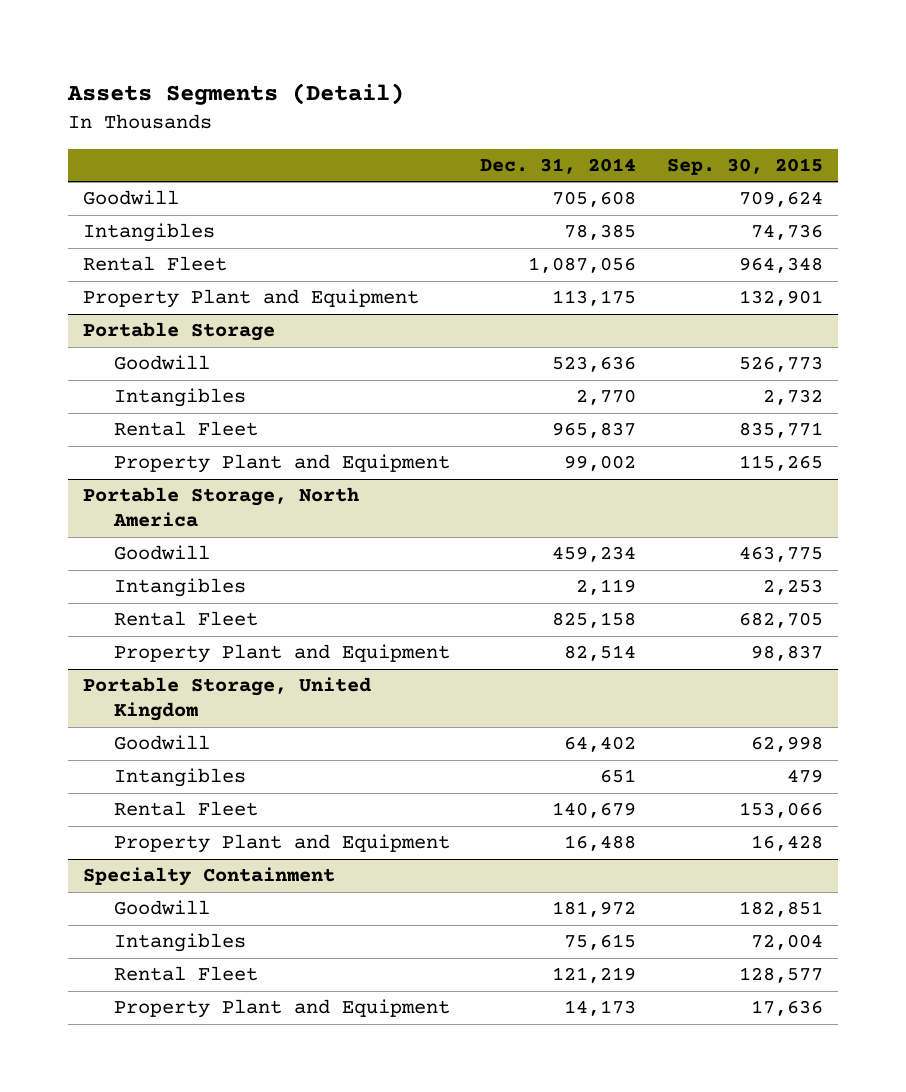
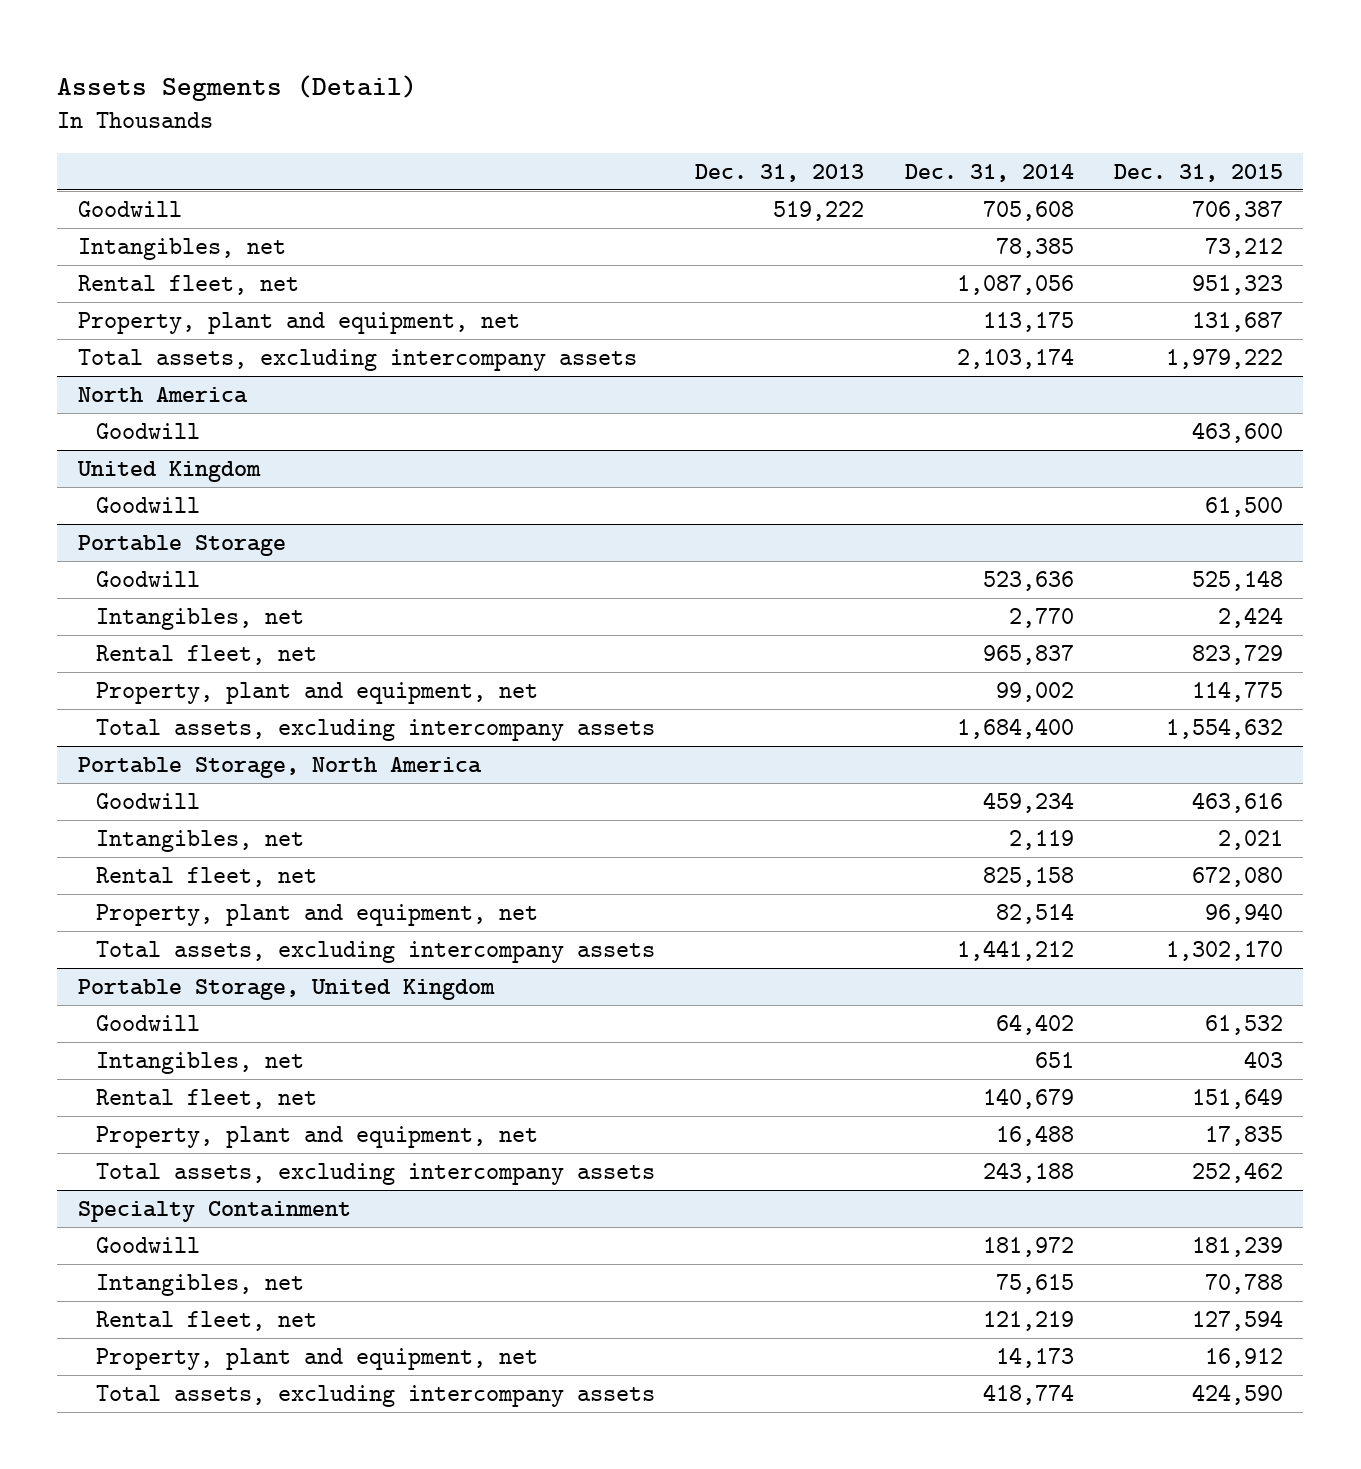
- | Dec. 31, 2014 | Sep. 30, 2015
+ | Dec. 31, 2013 | Dec. 31, 2014 | Dec. 31, 2015
- Intangibles | 78,385 | 74,736
- Rental Fleet | 1,087,056 | 964,348
- Property Plant and Equipment | 113,175 | 132,901
+ Intangibles, net | | 78,385 | 73,212
+ Rental fleet, net | | 1,087,056 | 951,323
+ Property, plant and equipment, net | | 113,175 | 131,687
+ Total assets, excluding intercompany assets | | 2,103,174 | 1,979,222
+ North America
+ Goodwill | | | 463,600
+ United Kingdom
+ Goodwill | | | 61,500
@ Portable Storage
- Intangibles | 2,770 | 2,732
- Rental Fleet | 965,837 | 835,771
- Property Plant and Equipment | 99,002 | 115,265
+ Intangibles, net | | 2,770 | 2,424
+ Rental fleet, net | | 965,837 | 823,729
+ Property, plant and equipment, net | | 99,002 | 114,775
+ Total assets, excluding intercompany assets | | 1,684,400 | 1,554,632
@ Portable Storage, North America
- Intangibles | 2,119 | 2,253
- Rental Fleet | 825,158 | 682,705
- Property Plant and Equipment | 82,514 | 98,837
+ Intangibles, net | | 2,119 | 2,021
+ Rental fleet, net | | 825,158 | 672,080
+ Property, plant and equipment, net | | 82,514 | 96,940
+ Total assets, excluding intercompany assets | | 1,441,212 | 1,302,170
@ Portable Storage, United Kingdom
- Intangibles | 651 | 479
- Rental Fleet | 140,679 | 153,066
- Property Plant and Equipment | 16,488 | 16,428
+ Intangibles, net | | 651 | 403
+ Rental fleet, net | | 140,679 | 151,649
+ Property, plant and equipment, net | | 16,488 | 17,835
+ Total assets, excluding intercompany assets | | 243,188 | 252,462
@ Specialty Containment
- Intangibles | 75,615 | 72,004
- Rental Fleet | 121,219 | 128,577
- Property Plant and Equipment | 14,173 | 17,636
+ Intangibles, net | | 75,615 | 70,788
+ Rental fleet, net | | 121,219 | 127,594
+ Property, plant and equipment, net | | 14,173 | 16,912
+ Total assets, excluding intercompany assets | | 418,774 | 424,590

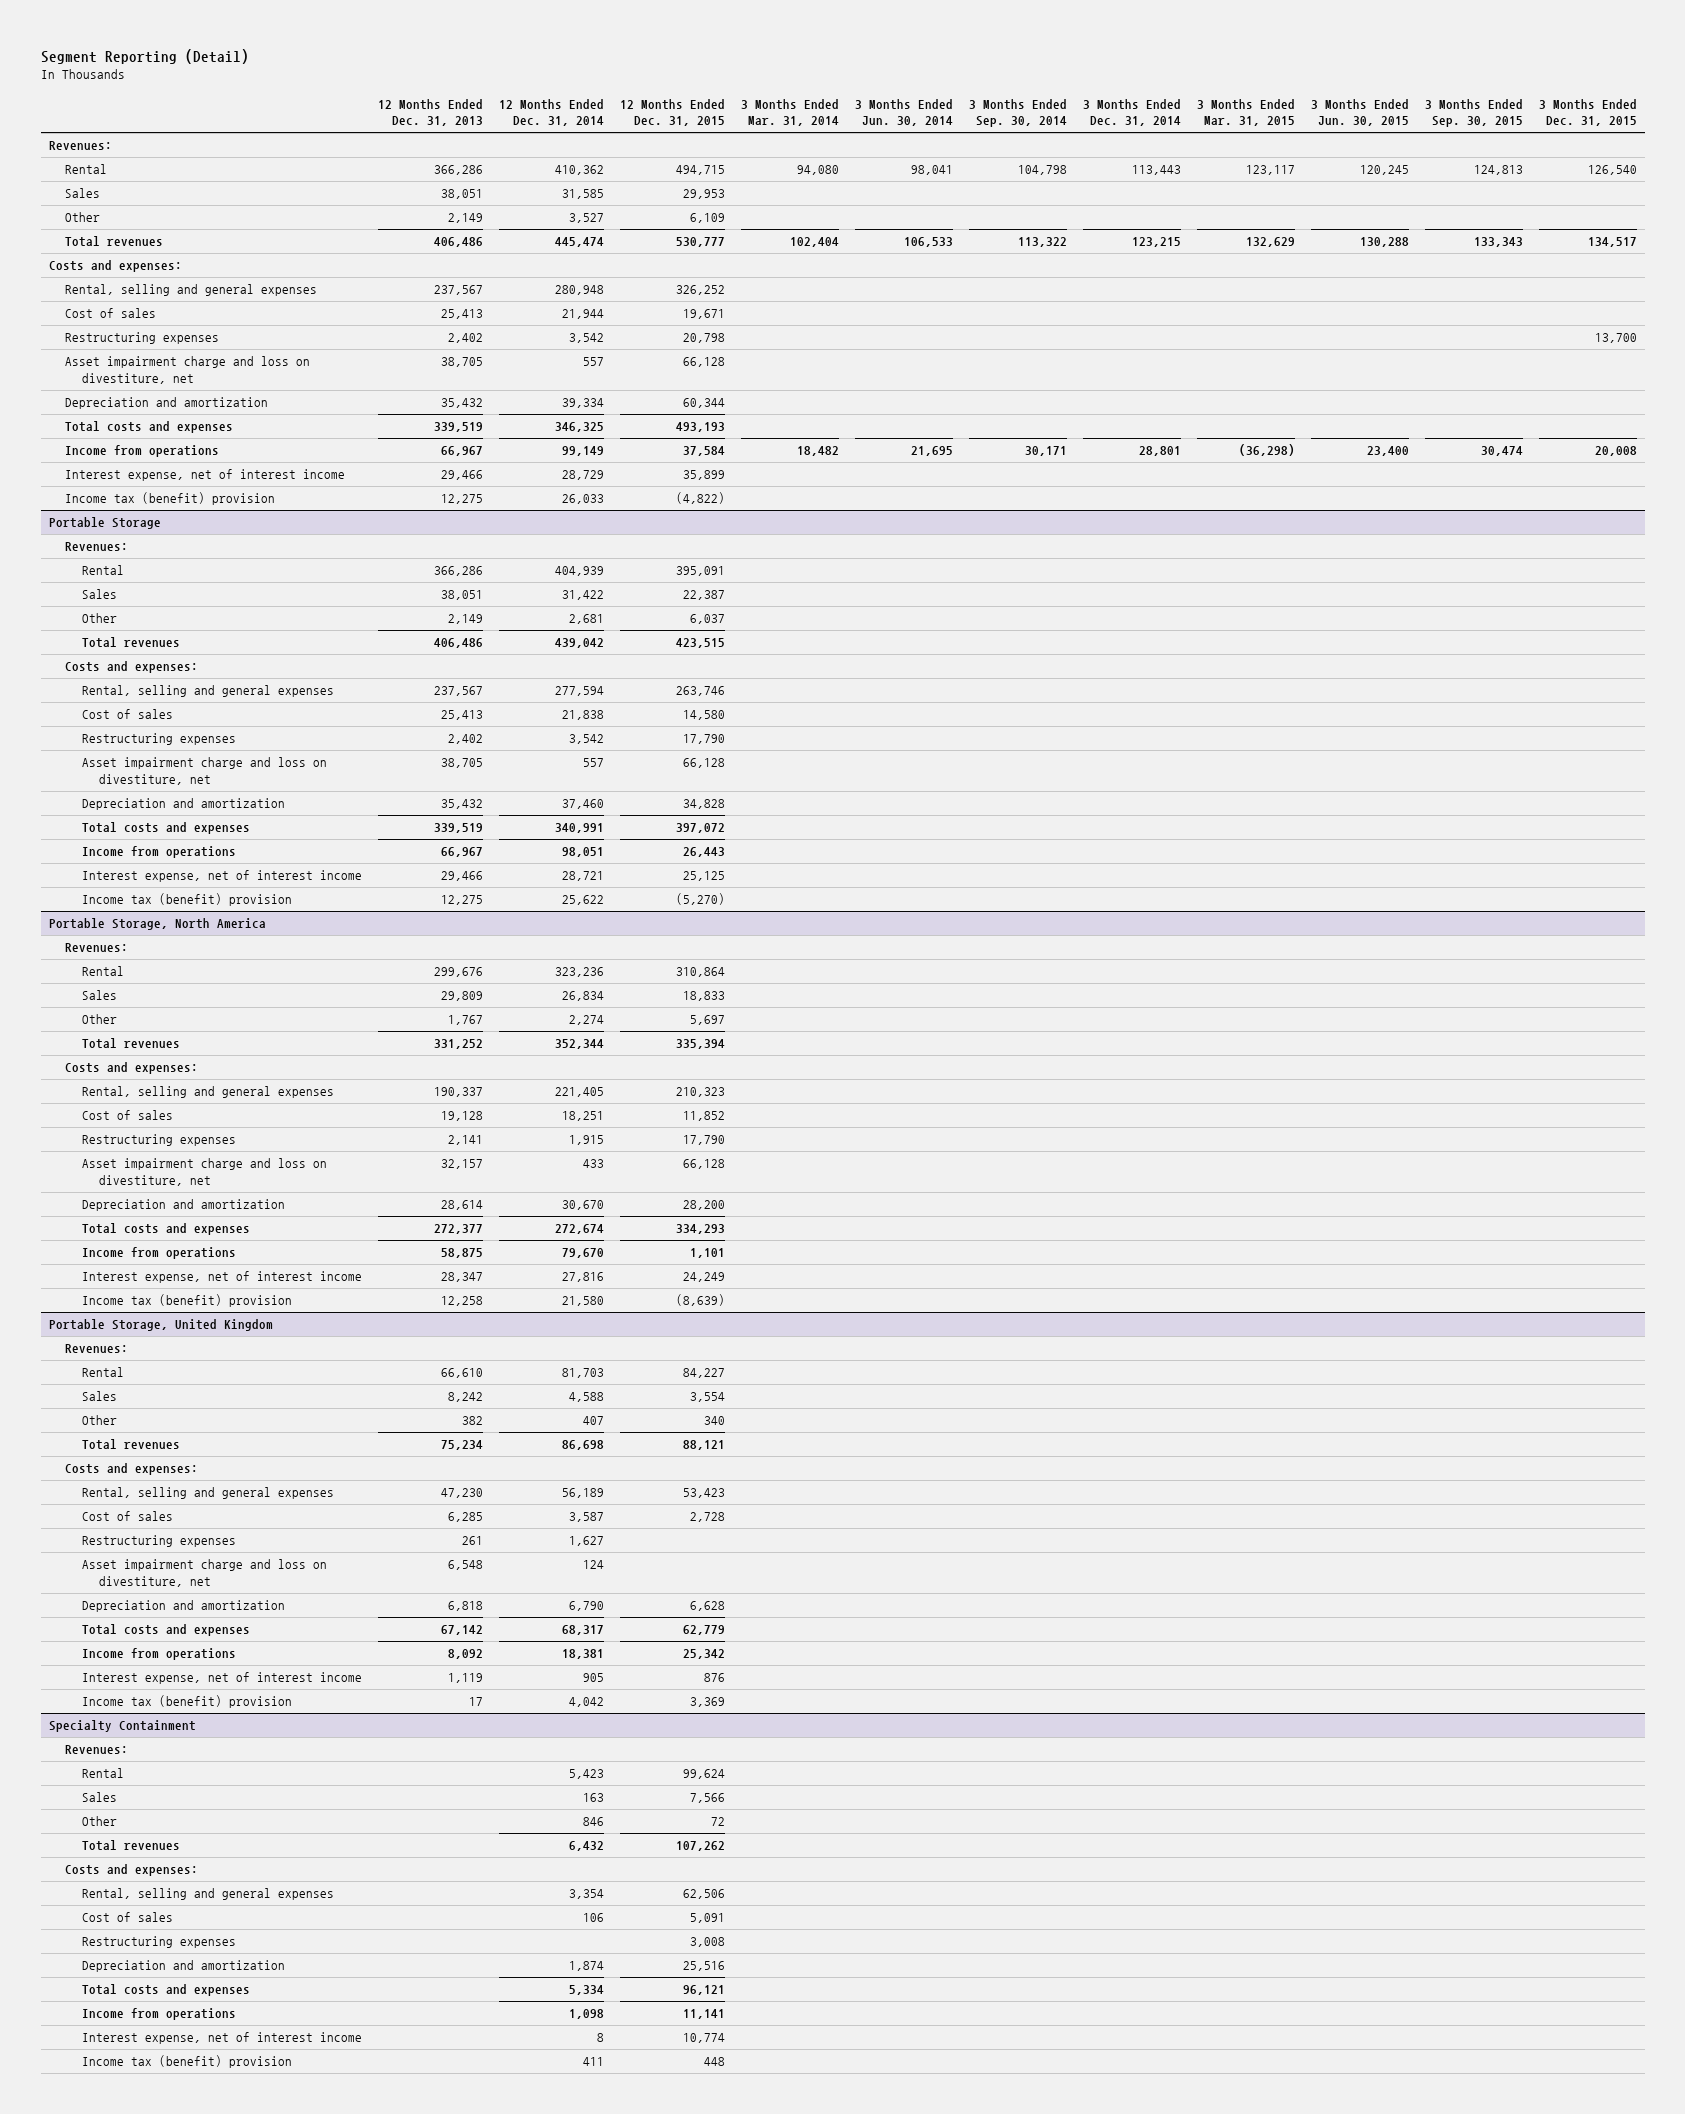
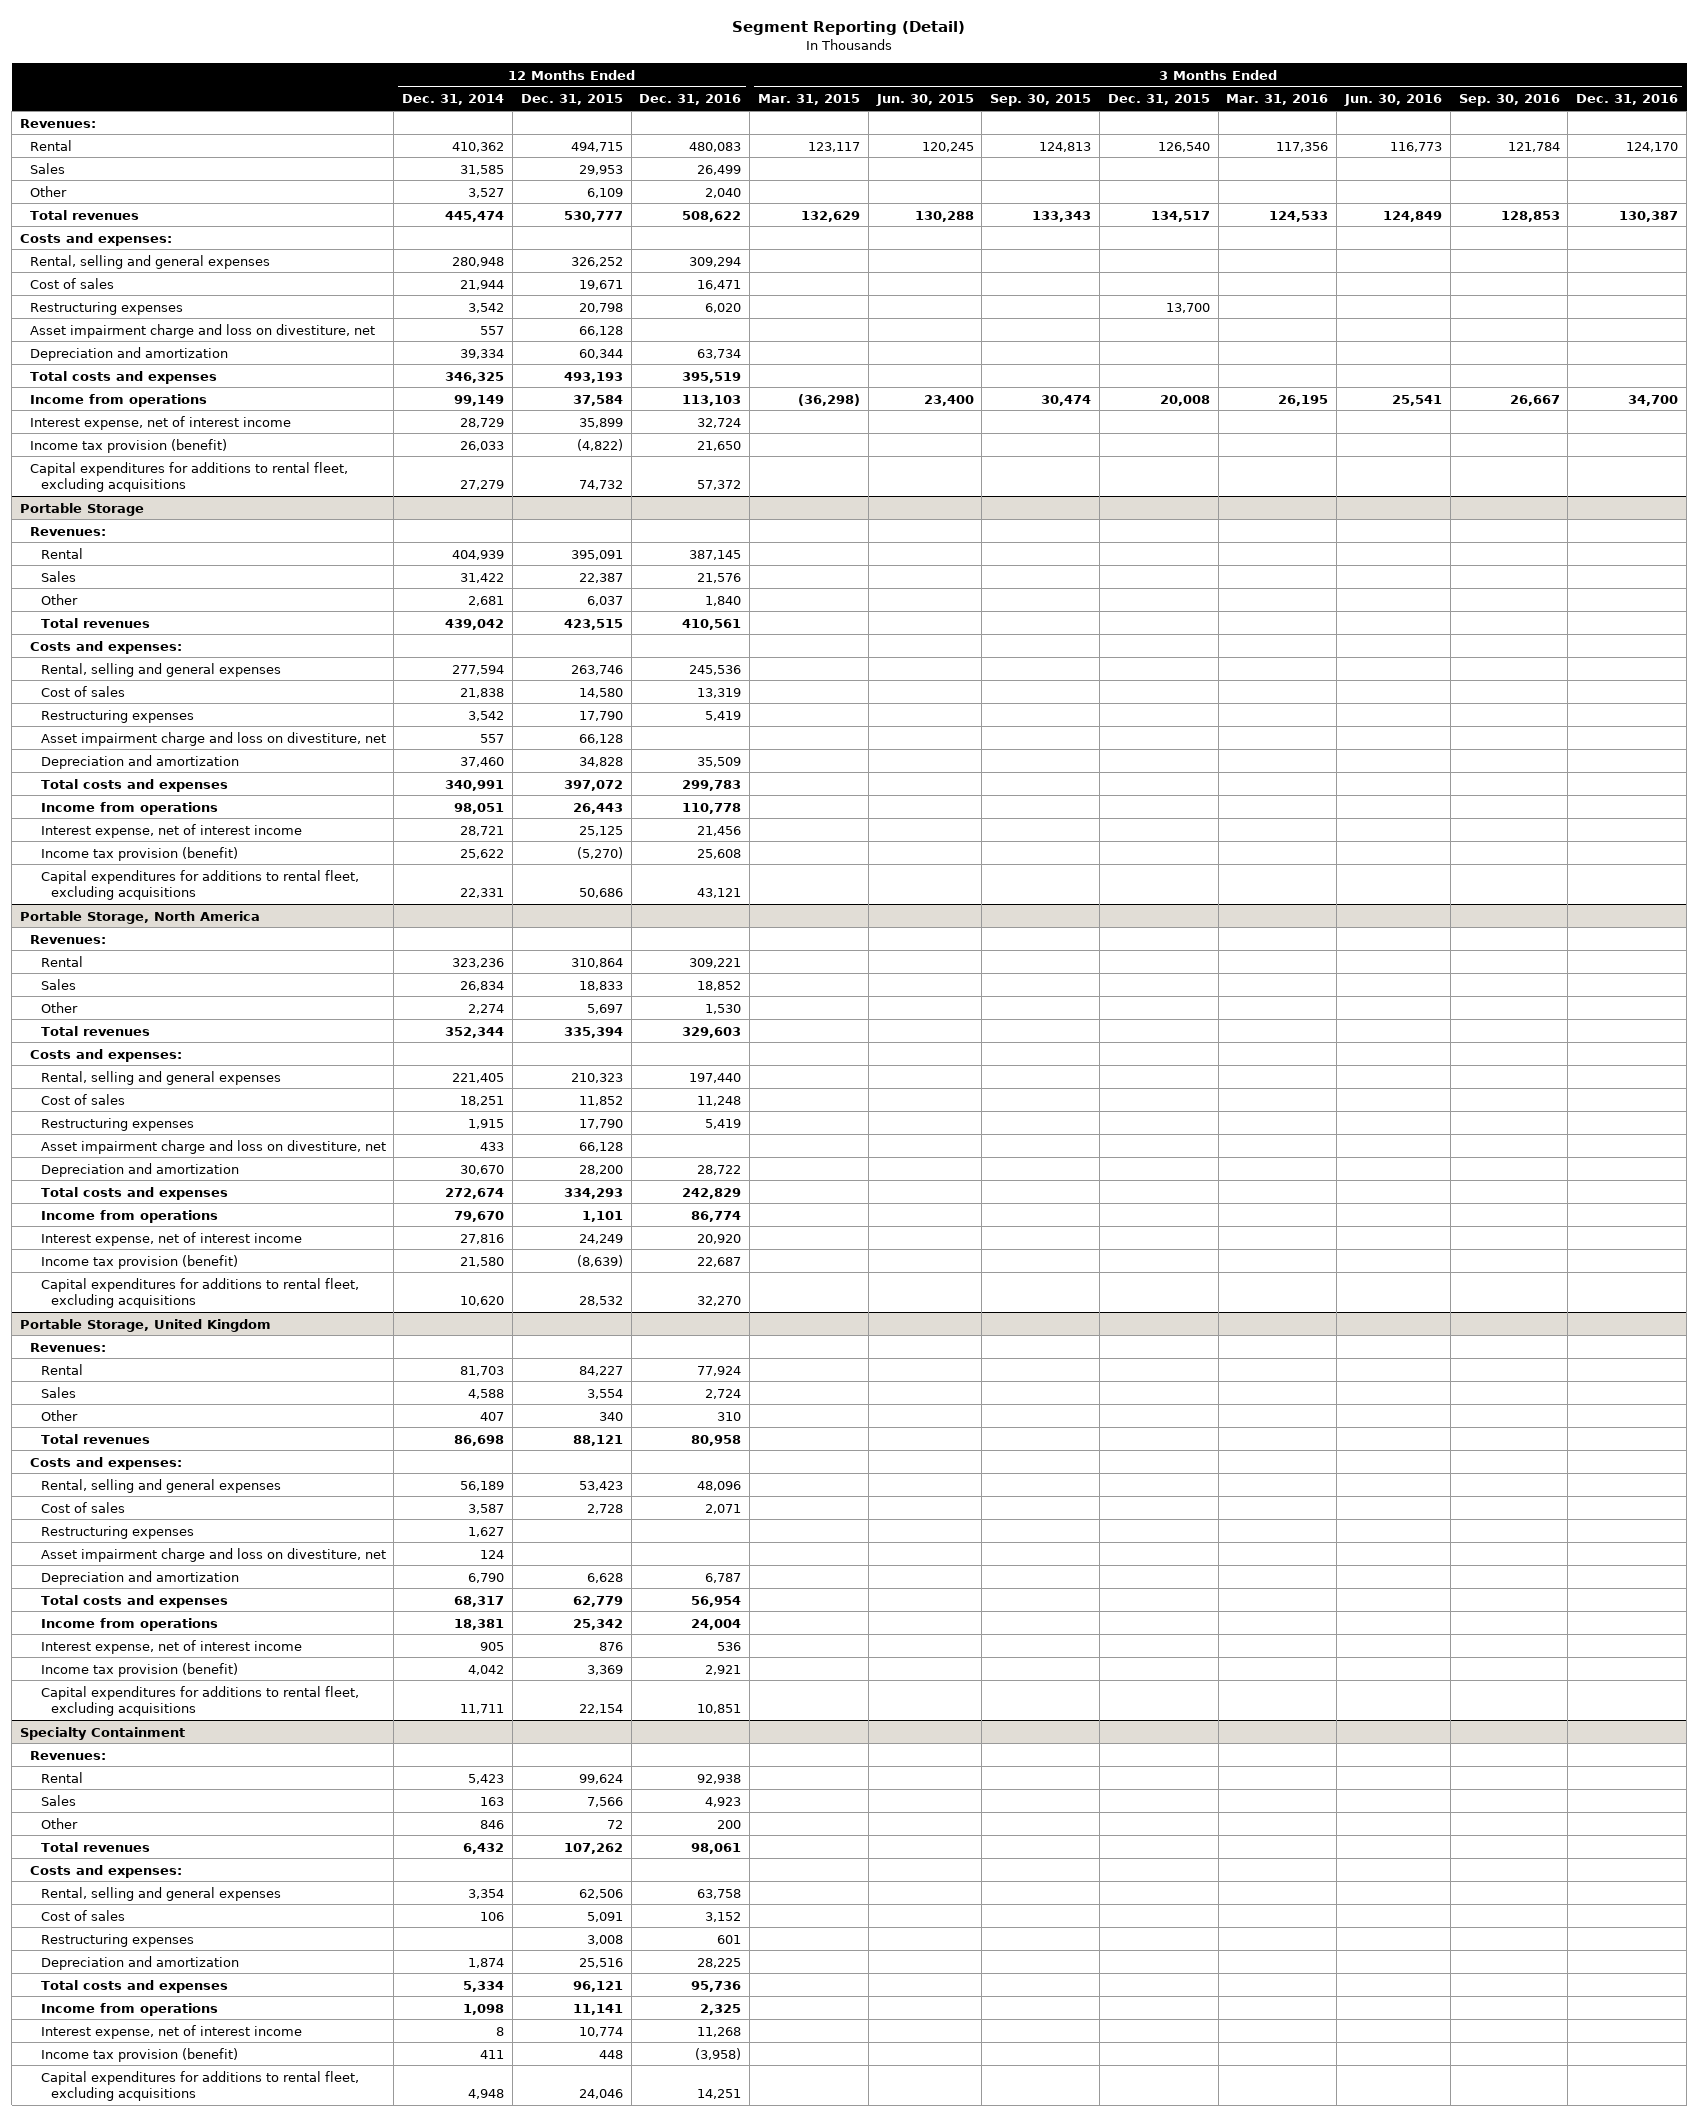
- | 12 Months Ended Dec. 31, 2013 | 12 Months Ended Dec. 31, 2014 | 12 Months Ended Dec. 31, 2015 | 3 Months Ended Mar. 31, 2014 | 3 Months Ended Jun. 30, 2014 | 3 Months Ended Sep. 30, 2014 | 3 Months Ended Dec. 31, 2014 | 3 Months Ended Mar. 31, 2015 | 3 Months Ended Jun. 30, 2015 | 3 Months Ended Sep. 30, 2015 | 3 Months Ended Dec. 31, 2015
+ | 12 Months Ended Dec. 31, 2014 | 12 Months Ended Dec. 31, 2015 | 12 Months Ended Dec. 31, 2016 | 3 Months Ended Mar. 31, 2015 | 3 Months Ended Jun. 30, 2015 | 3 Months Ended Sep. 30, 2015 | 3 Months Ended Dec. 31, 2015 | 3 Months Ended Mar. 31, 2016 | 3 Months Ended Jun. 30, 2016 | 3 Months Ended Sep. 30, 2016 | 3 Months Ended Dec. 31, 2016
- Income tax (benefit) provision | 12,275 | 26,033 | (4,822) | | | | | | | |
+ Income tax provision (benefit) | 26,033 | (4,822) | 21,650 | | | | | | | |
+ Capital expenditures for additions to rental fleet, excluding acquisitions | 27,279 | 74,732 | 57,372 | | | | | | | |
@ Portable Storage
- Income tax (benefit) provision | 12,275 | 25,622 | (5,270) | | | | | | | |
+ Income tax provision (benefit) | 25,622 | (5,270) | 25,608 | | | | | | | |
+ Capital expenditures for additions to rental fleet, excluding acquisitions | 22,331 | 50,686 | 43,121 | | | | | | | |
@ Portable Storage, North America
- Income tax (benefit) provision | 12,258 | 21,580 | (8,639) | | | | | | | |
+ Income tax provision (benefit) | 21,580 | (8,639) | 22,687 | | | | | | | |
+ Capital expenditures for additions to rental fleet, excluding acquisitions | 10,620 | 28,532 | 32,270 | | | | | | | |
@ Portable Storage, United Kingdom
- Income tax (benefit) provision | 17 | 4,042 | 3,369 | | | | | | | |
+ Income tax provision (benefit) | 4,042 | 3,369 | 2,921 | | | | | | | |
+ Capital expenditures for additions to rental fleet, excluding acquisitions | 11,711 | 22,154 | 10,851 | | | | | | | |
@ Specialty Containment
- Income tax (benefit) provision | | 411 | 448 | | | | | | | |
+ Income tax provision (benefit) | 411 | 448 | (3,958) | | | | | | | |
+ Capital expenditures for additions to rental fleet, excluding acquisitions | 4,948 | 24,046 | 14,251 | | | | | | | |

